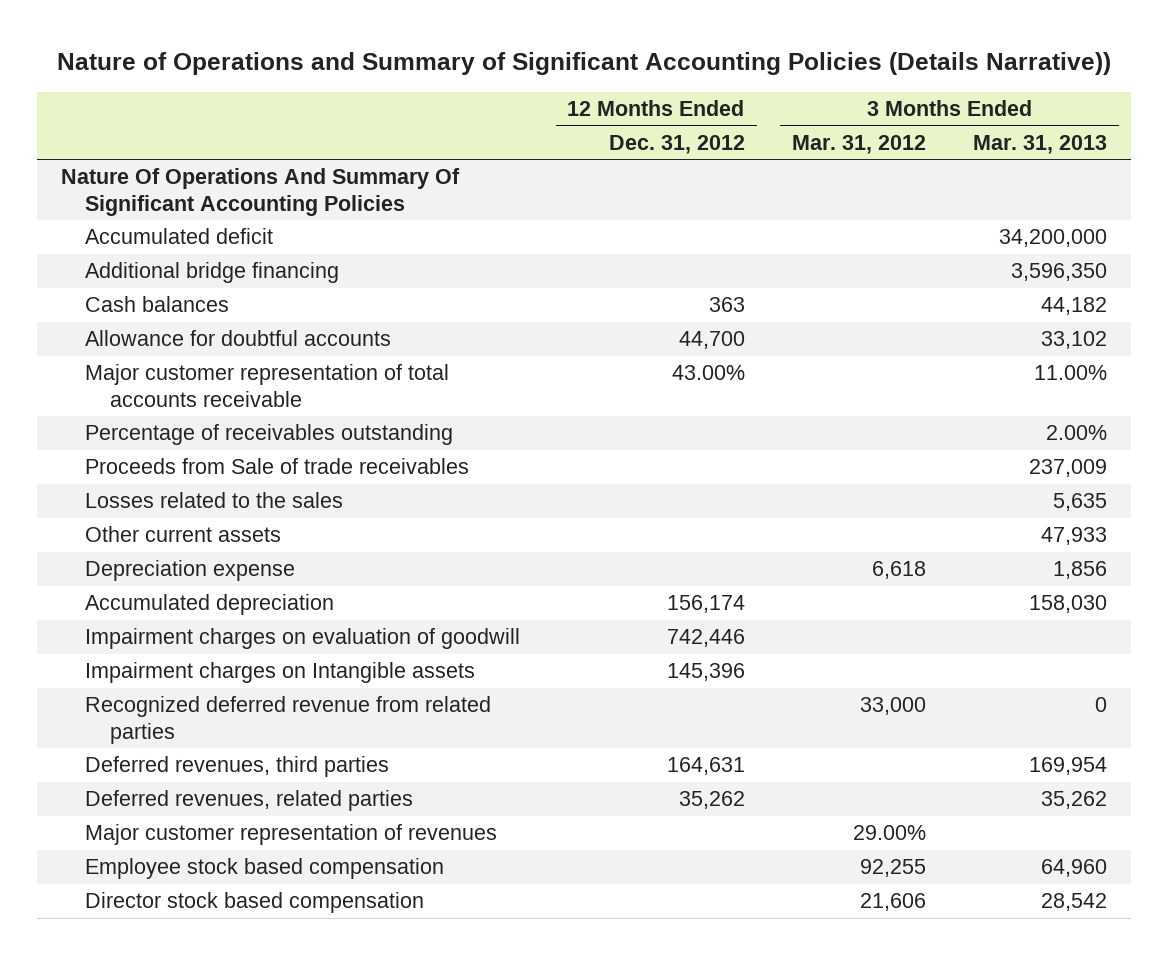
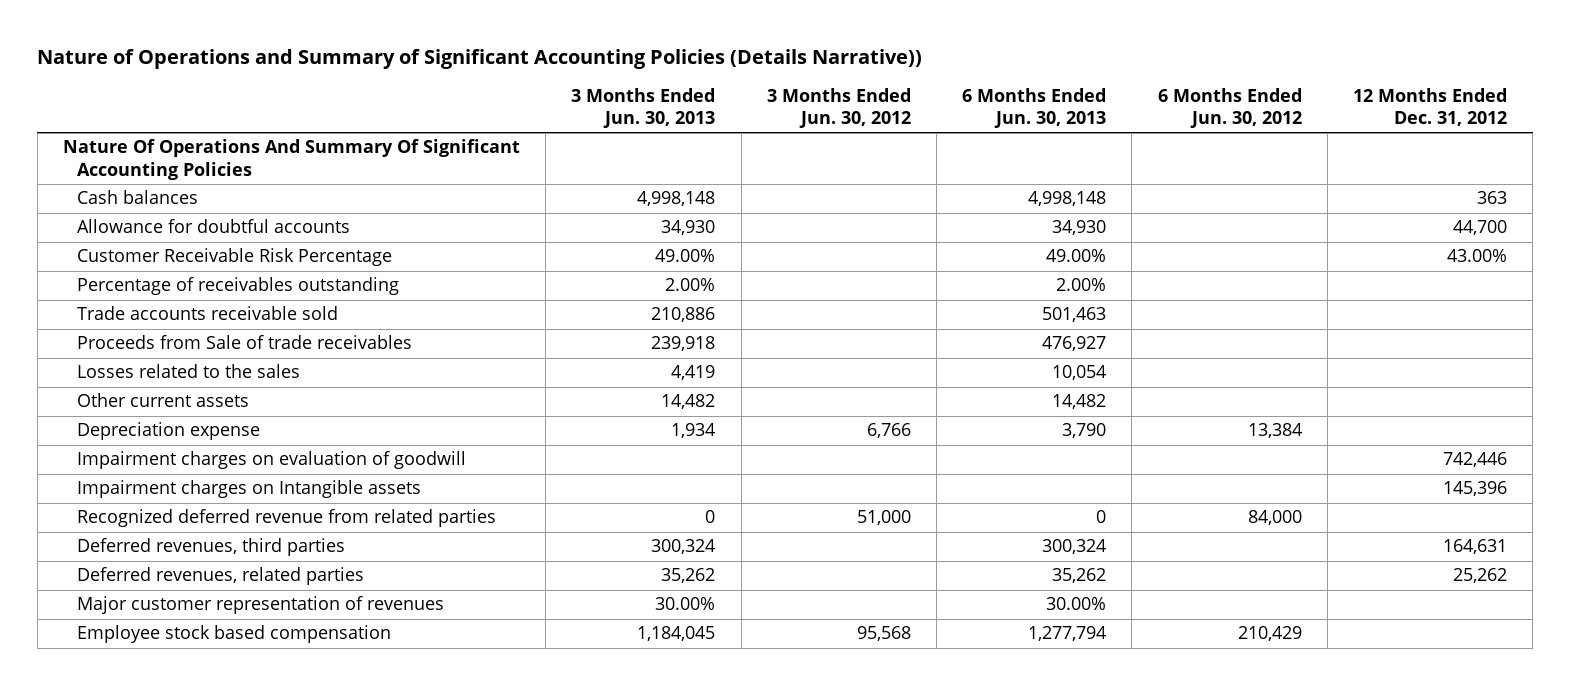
- | 12 Months Ended Dec. 31, 2012 | 3 Months Ended Mar. 31, 2012 | 3 Months Ended Mar. 31, 2013
+ | 3 Months Ended Jun. 30, 2013 | 3 Months Ended Jun. 30, 2012 | 6 Months Ended Jun. 30, 2013 | 6 Months Ended Jun. 30, 2012 | 12 Months Ended Dec. 31, 2012
- Accumulated deficit | | | 34,200,000
- Additional bridge financing | | | 3,596,350
- Major customer representation of total accounts receivable | 43.00% | | 11.00%
+ Customer Receivable Risk Percentage | 49.00% | | 49.00% | | 43.00%
+ Trade accounts receivable sold | 210,886 | | 501,463 | |
- Accumulated depreciation | 156,174 | | 158,030
- Deferred revenues, related parties | 35,262 | | 35,262
+ Deferred revenues, related parties | 35,262 | | 35,262 | | 25,262
- Director stock based compensation | | 21,606 | 28,542

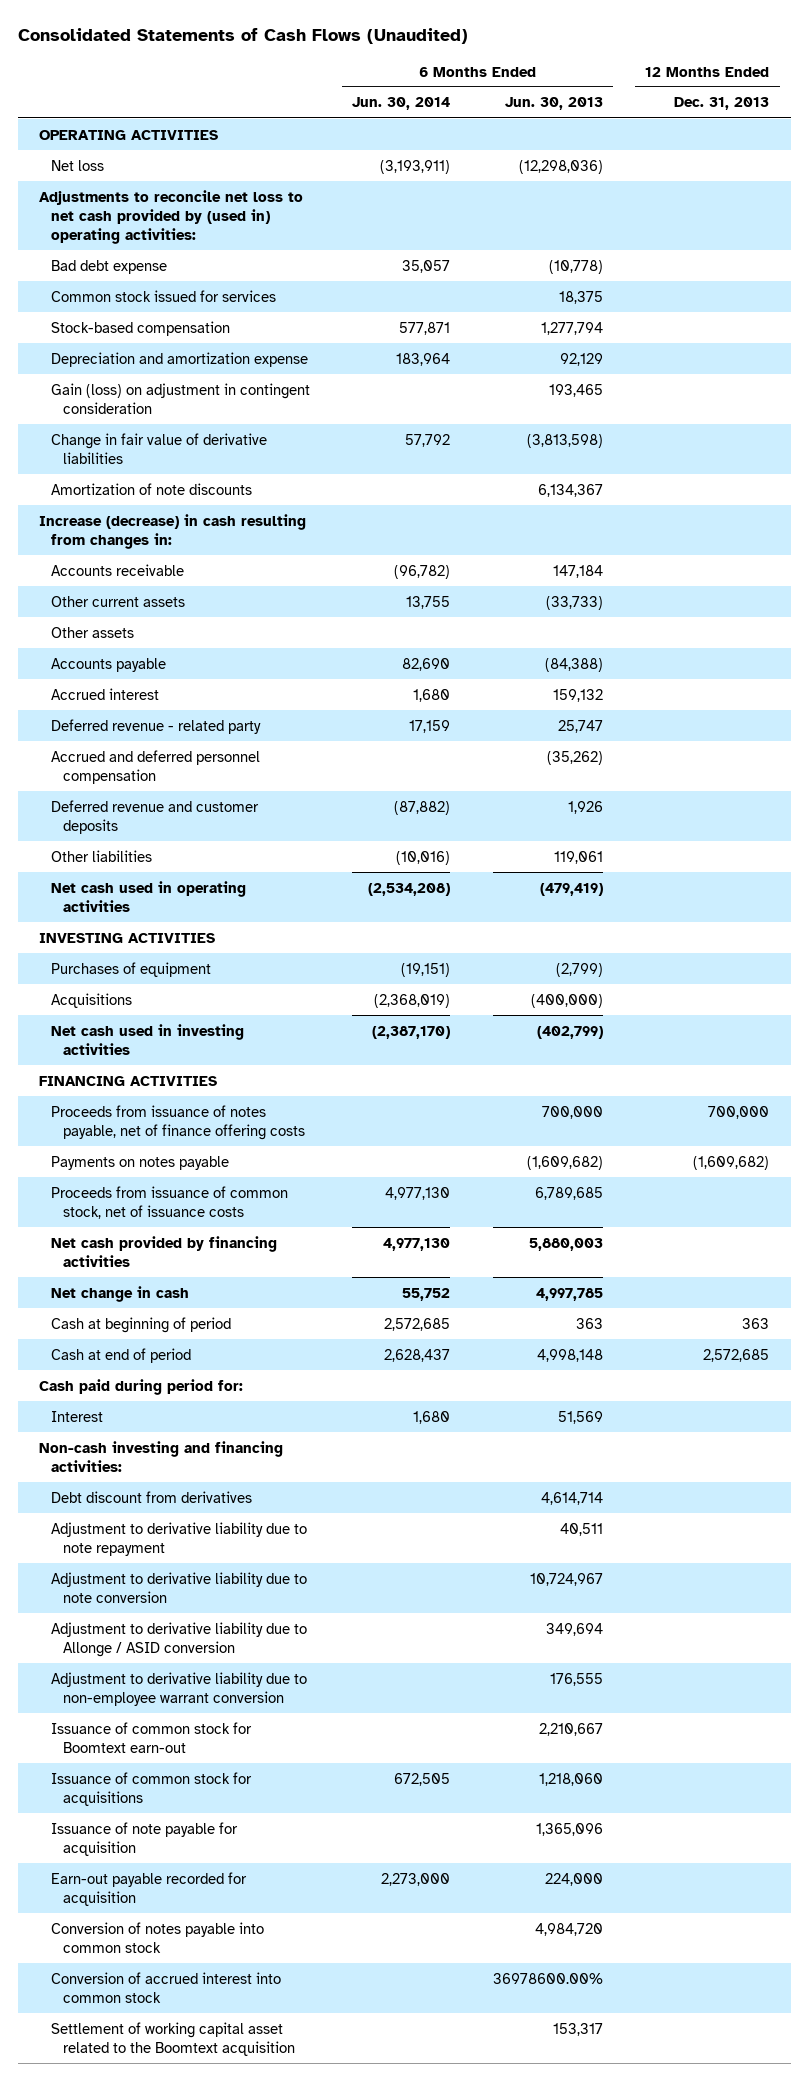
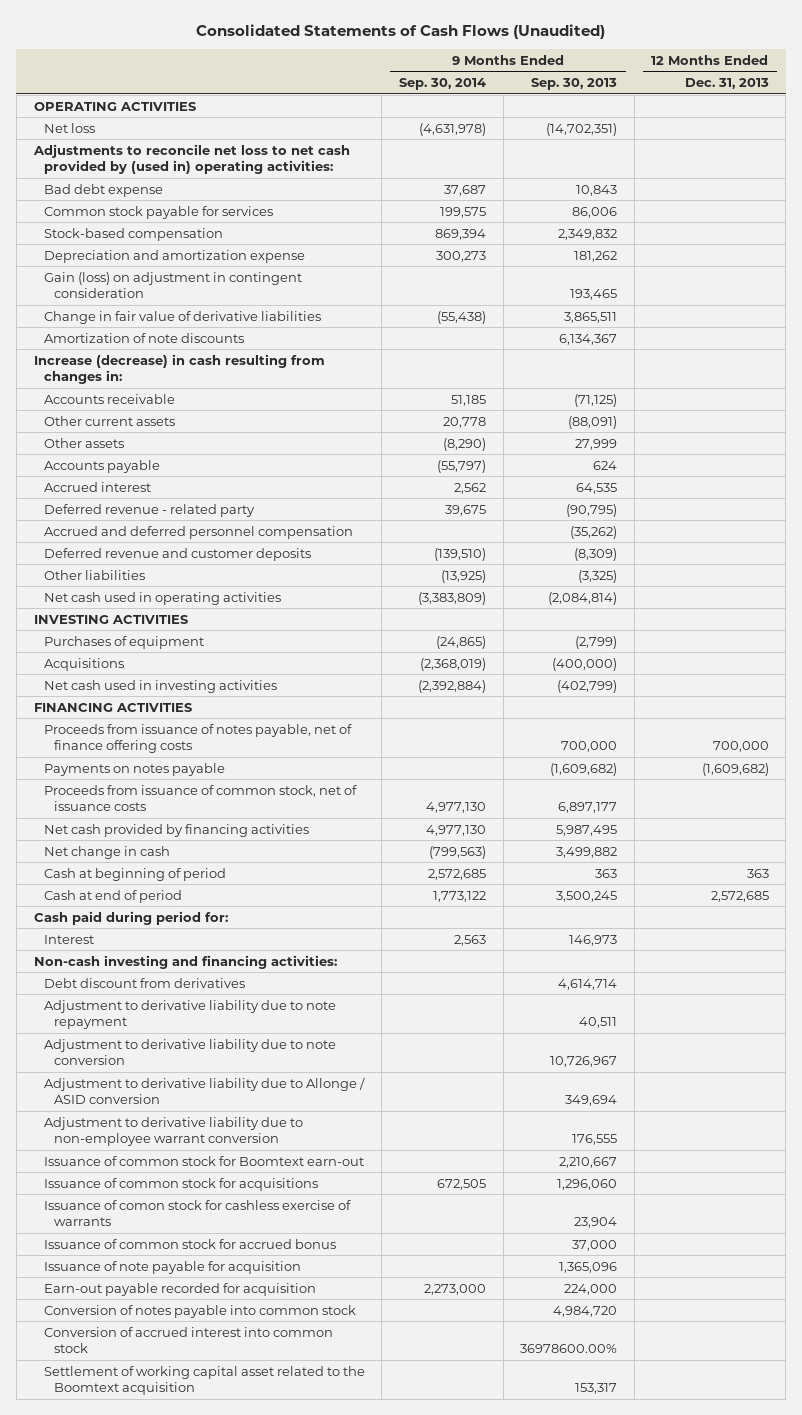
- | 6 Months Ended Jun. 30, 2014 | 6 Months Ended Jun. 30, 2013 | 12 Months Ended Dec. 31, 2013
+ | 9 Months Ended Sep. 30, 2014 | 9 Months Ended Sep. 30, 2013 | 12 Months Ended Dec. 31, 2013
- Common stock issued for services | | 18,375 |
+ Common stock payable for services | 199,575 | 86,006 |
+ Issuance of comon stock for cashless exercise of warrants | | 23,904 |
+ Issuance of common stock for accrued bonus | | 37,000 |

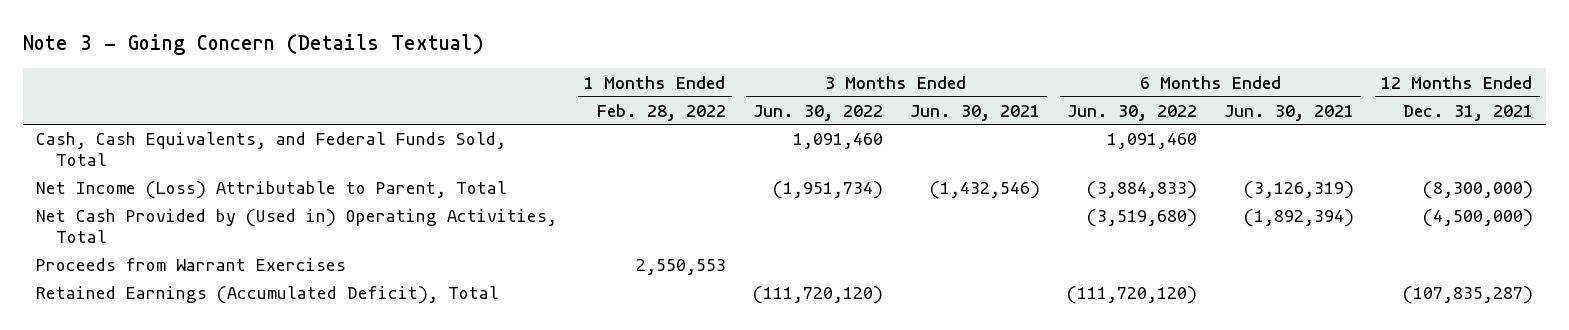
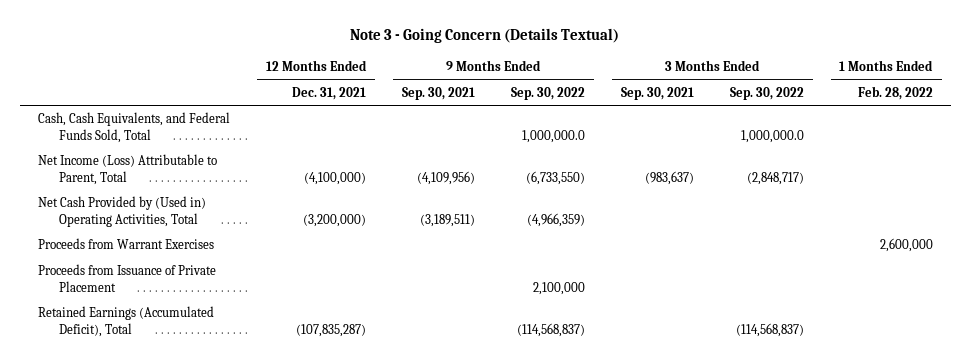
- | 1 Months Ended Feb. 28, 2022 | 3 Months Ended Jun. 30, 2022 | 3 Months Ended Jun. 30, 2021 | 6 Months Ended Jun. 30, 2022 | 6 Months Ended Jun. 30, 2021 | 12 Months Ended Dec. 31, 2021
+ | 12 Months Ended Dec. 31, 2021 | 9 Months Ended Sep. 30, 2021 | 9 Months Ended Sep. 30, 2022 | 3 Months Ended Sep. 30, 2021 | 3 Months Ended Sep. 30, 2022 | 1 Months Ended Feb. 28, 2022
- Net Income (Loss) Attributable to Parent, Total | | (1,951,734) | (1,432,546) | (3,884,833) | (3,126,319) | (8,300,000)
- Net Cash Provided by (Used in) Operating Activities, Total | | | | (3,519,680) | (1,892,394) | (4,500,000)
- Proceeds from Warrant Exercises | 2,550,553 | | | | |
+ Net Income (Loss) Attributable to Parent, Total | (4,100,000) | (4,109,956) | (6,733,550) | (983,637) | (2,848,717) |
+ Net Cash Provided by (Used in) Operating Activities, Total | (3,200,000) | (3,189,511) | (4,966,359) | | |
+ Proceeds from Warrant Exercises | | | | | | 2,600,000
+ Proceeds from Issuance of Private Placement | | | 2,100,000 | | |

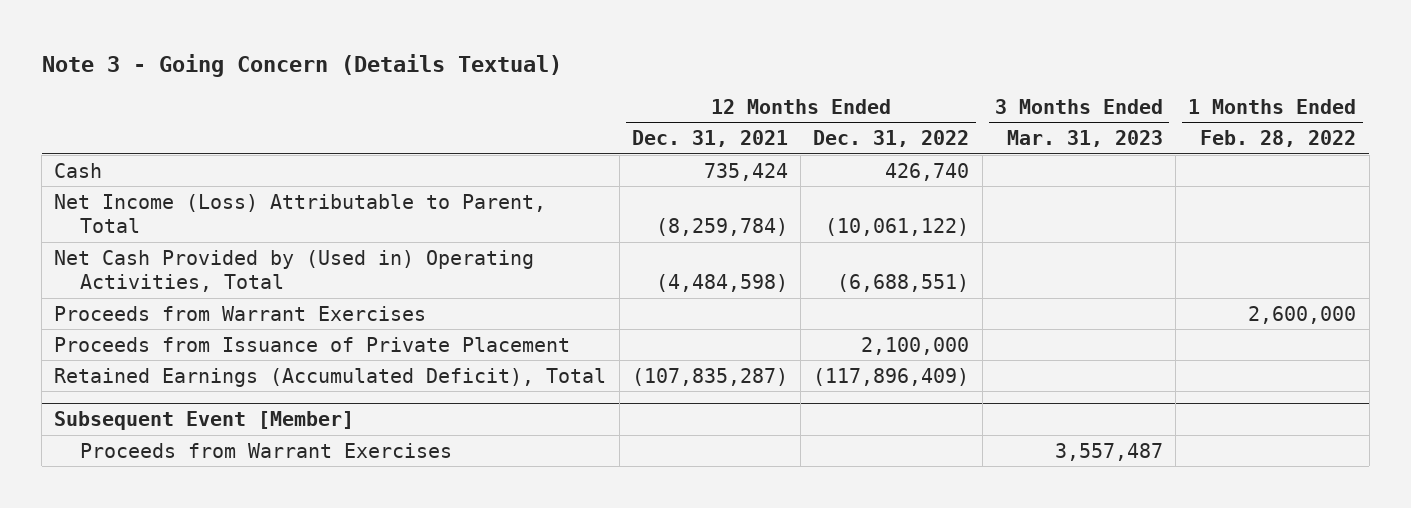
- | 12 Months Ended Dec. 31, 2021 | 9 Months Ended Sep. 30, 2021 | 9 Months Ended Sep. 30, 2022 | 3 Months Ended Sep. 30, 2021 | 3 Months Ended Sep. 30, 2022 | 1 Months Ended Feb. 28, 2022
+ | 12 Months Ended Dec. 31, 2021 | 12 Months Ended Dec. 31, 2022 | 3 Months Ended Mar. 31, 2023 | 1 Months Ended Feb. 28, 2022
- Cash, Cash Equivalents, and Federal Funds Sold, Total | | | 1,000,000.0 | | 1,000,000.0 |
- Net Income (Loss) Attributable to Parent, Total | (4,100,000) | (4,109,956) | (6,733,550) | (983,637) | (2,848,717) |
- Net Cash Provided by (Used in) Operating Activities, Total | (3,200,000) | (3,189,511) | (4,966,359) | | |
+ Cash | 735,424 | 426,740 | |
+ Net Income (Loss) Attributable to Parent, Total | (8,259,784) | (10,061,122) | |
+ Net Cash Provided by (Used in) Operating Activities, Total | (4,484,598) | (6,688,551) | |
+ Subsequent Event [Member]
+ Proceeds from Warrant Exercises | | | 3,557,487 |

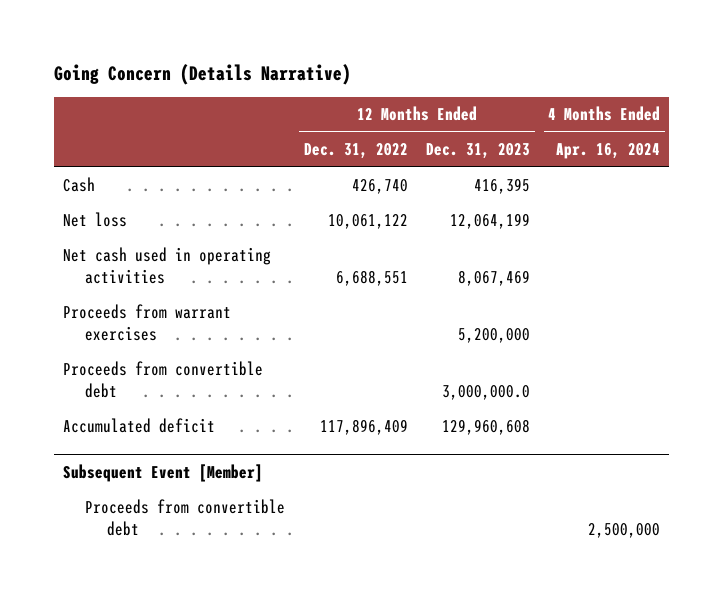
- Note 3 - Going Concern (Details Textual)
+ Going Concern (Details Narrative)
- | 12 Months Ended Dec. 31, 2021 | 12 Months Ended Dec. 31, 2022 | 3 Months Ended Mar. 31, 2023 | 1 Months Ended Feb. 28, 2022
+ | 12 Months Ended Dec. 31, 2022 | 12 Months Ended Dec. 31, 2023 | 4 Months Ended Apr. 16, 2024
- Net Income (Loss) Attributable to Parent, Total | (8,259,784) | (10,061,122) | |
- Net Cash Provided by (Used in) Operating Activities, Total | (4,484,598) | (6,688,551) | |
- Proceeds from Warrant Exercises | | | | 2,600,000
- Proceeds from Issuance of Private Placement | | 2,100,000 | |
- Retained Earnings (Accumulated Deficit), Total | (107,835,287) | (117,896,409) | |
+ Net loss | 10,061,122 | 12,064,199 |
+ Net cash used in operating activities | 6,688,551 | 8,067,469 |
+ Proceeds from warrant exercises | | 5,200,000 |
+ Proceeds from convertible debt | | 3,000,000.0 |
+ Accumulated deficit | 117,896,409 | 129,960,608 |
@ Subsequent Event [Member]
- Proceeds from Warrant Exercises | | | 3,557,487 |
+ Proceeds from convertible debt | | | 2,500,000

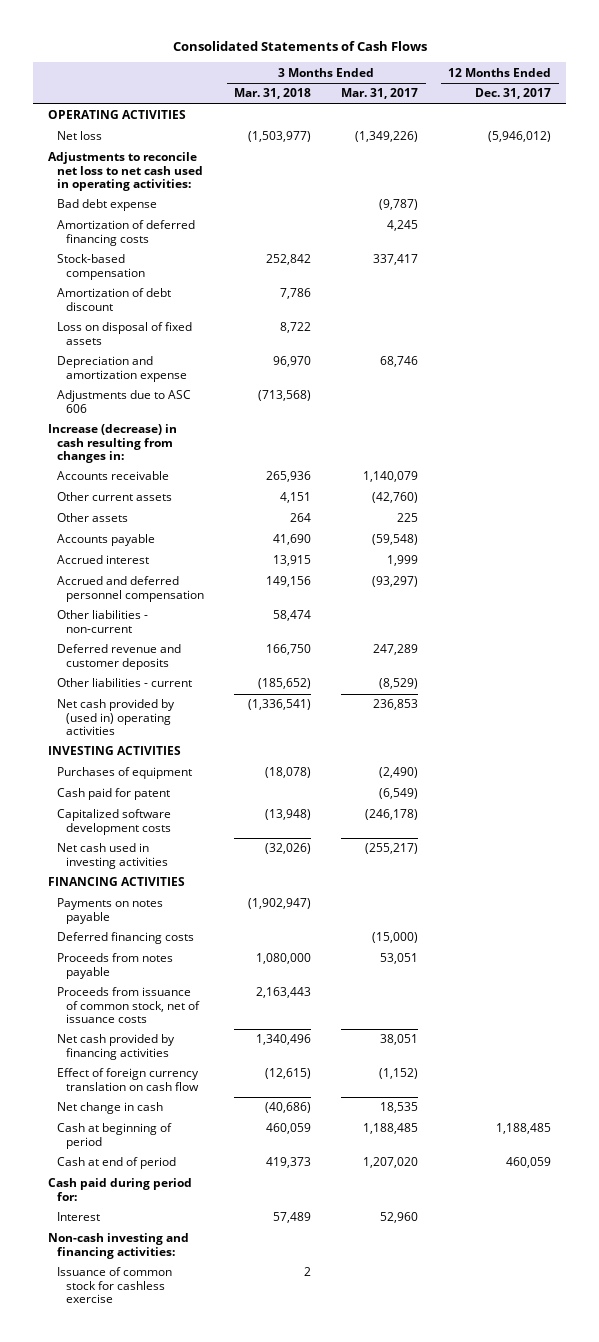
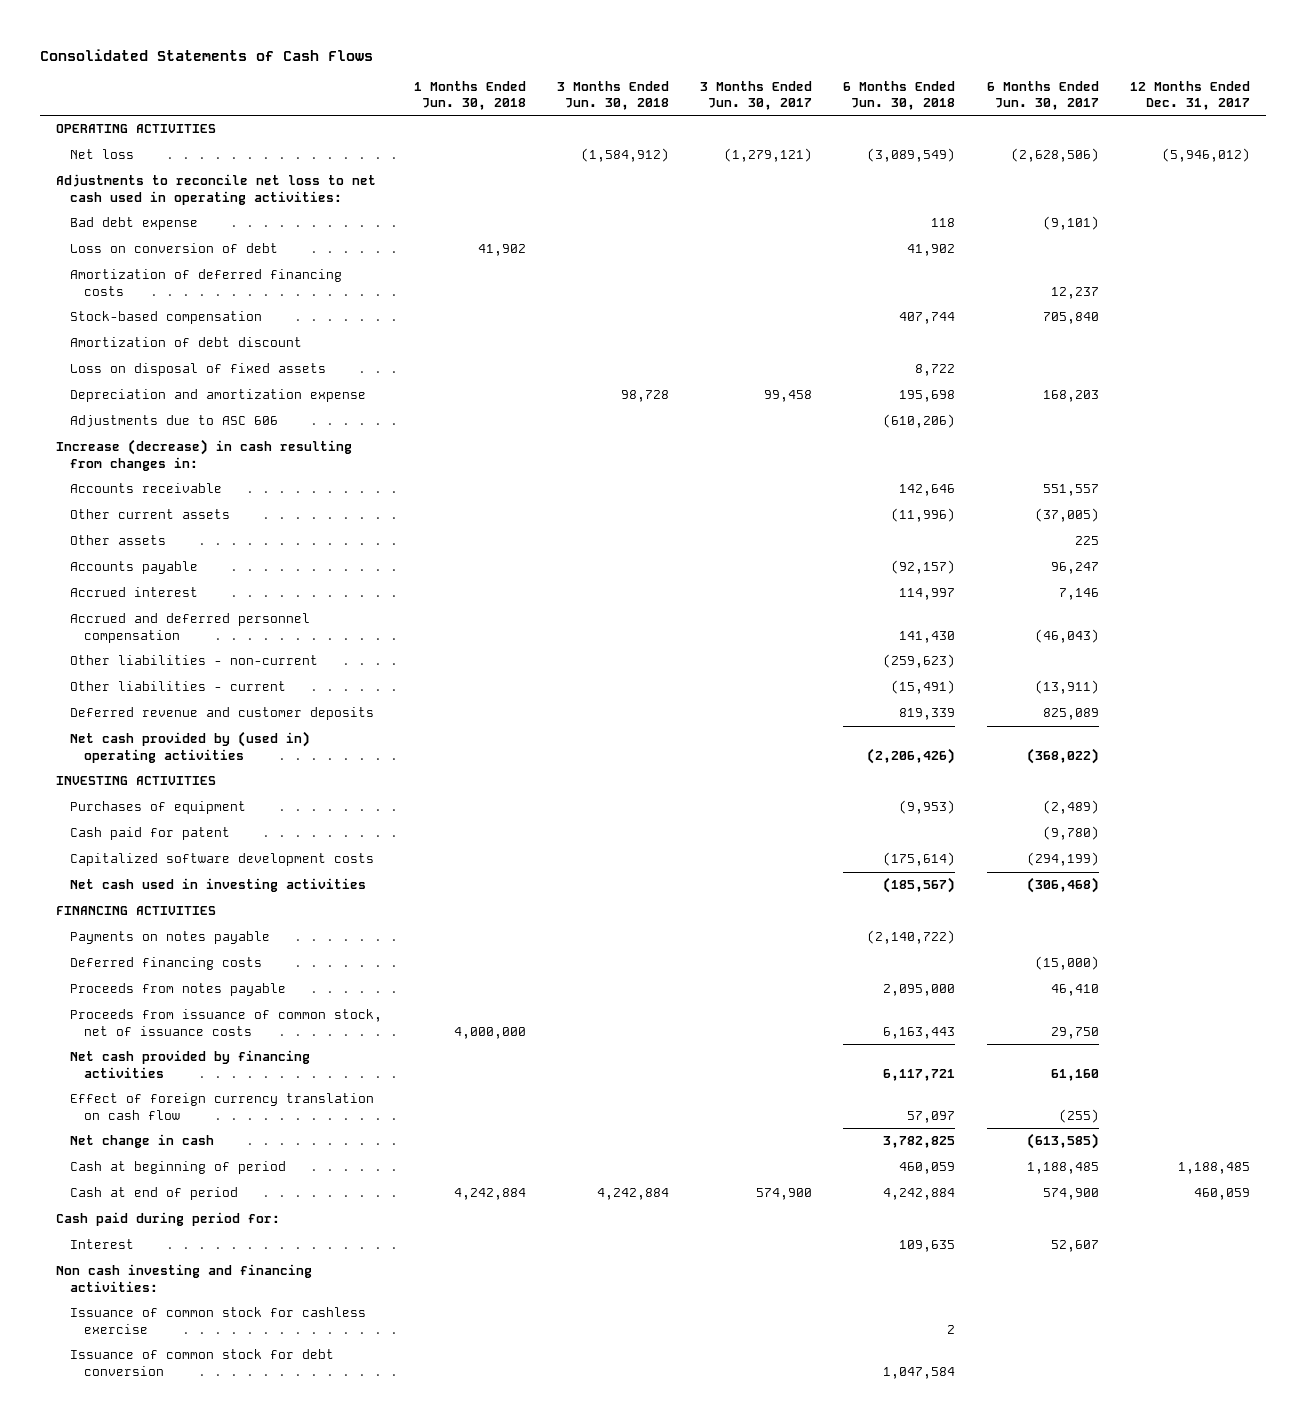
- | 3 Months Ended Mar. 31, 2018 | 3 Months Ended Mar. 31, 2017 | 12 Months Ended Dec. 31, 2017
+ | 1 Months Ended Jun. 30, 2018 | 3 Months Ended Jun. 30, 2018 | 3 Months Ended Jun. 30, 2017 | 6 Months Ended Jun. 30, 2018 | 6 Months Ended Jun. 30, 2017 | 12 Months Ended Dec. 31, 2017
+ Loss on conversion of debt | 41,902 | | | 41,902 | |
moved down: Deferred revenue and customer deposits | | | | 819,339 | 825,089 |
- Non-cash investing and financing activities:
+ Non cash investing and financing activities:
+ Issuance of common stock for debt conversion | | | | 1,047,584 | |

